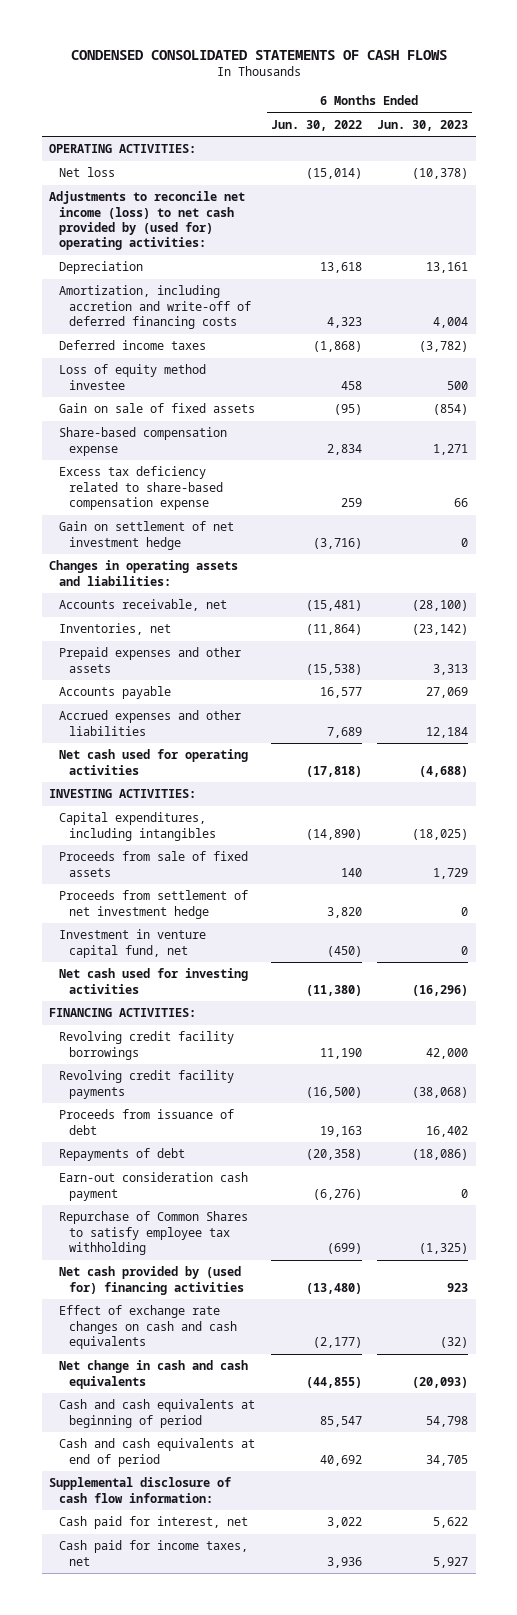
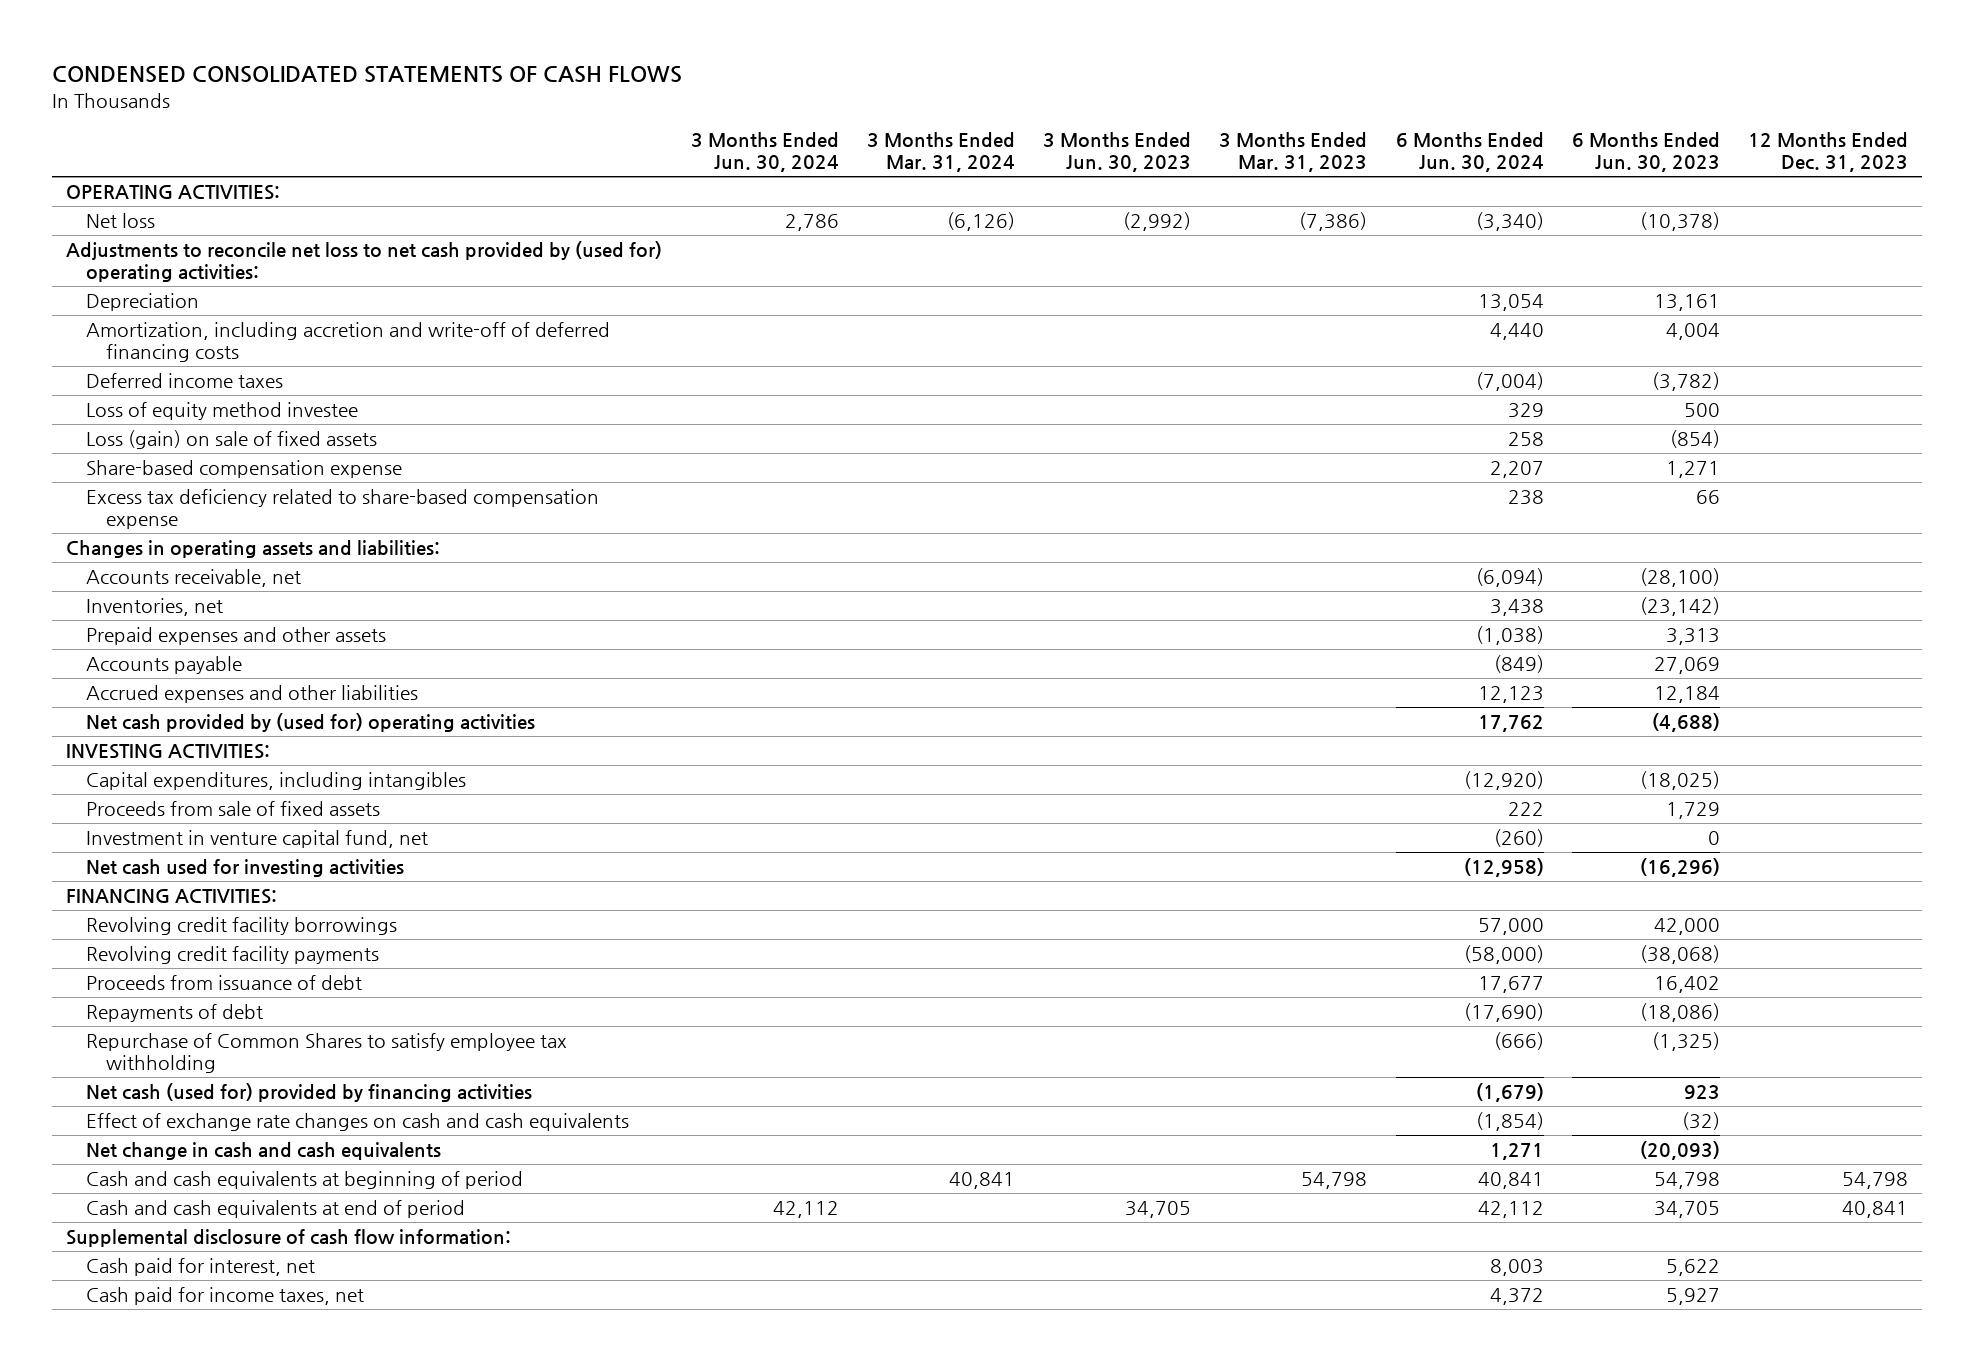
- | 6 Months Ended Jun. 30, 2022 | 6 Months Ended Jun. 30, 2023
+ | 3 Months Ended Jun. 30, 2024 | 3 Months Ended Mar. 31, 2024 | 3 Months Ended Jun. 30, 2023 | 3 Months Ended Mar. 31, 2023 | 6 Months Ended Jun. 30, 2024 | 6 Months Ended Jun. 30, 2023 | 12 Months Ended Dec. 31, 2023
- Adjustments to reconcile net income (loss) to net cash provided by (used for) operating activities:
+ Adjustments to reconcile net loss to net cash provided by (used for) operating activities:
- Gain on sale of fixed assets | (95) | (854)
+ Loss (gain) on sale of fixed assets | | | | | 258 | (854) |
- Gain on settlement of net investment hedge | (3,716) | 0
- Net cash used for operating activities | (17,818) | (4,688)
+ Net cash provided by (used for) operating activities | | | | | 17,762 | (4,688) |
- Proceeds from settlement of net investment hedge | 3,820 | 0
- Earn-out consideration cash payment | (6,276) | 0
- Net cash provided by (used for) financing activities | (13,480) | 923
+ Net cash (used for) provided by financing activities | | | | | (1,679) | 923 |

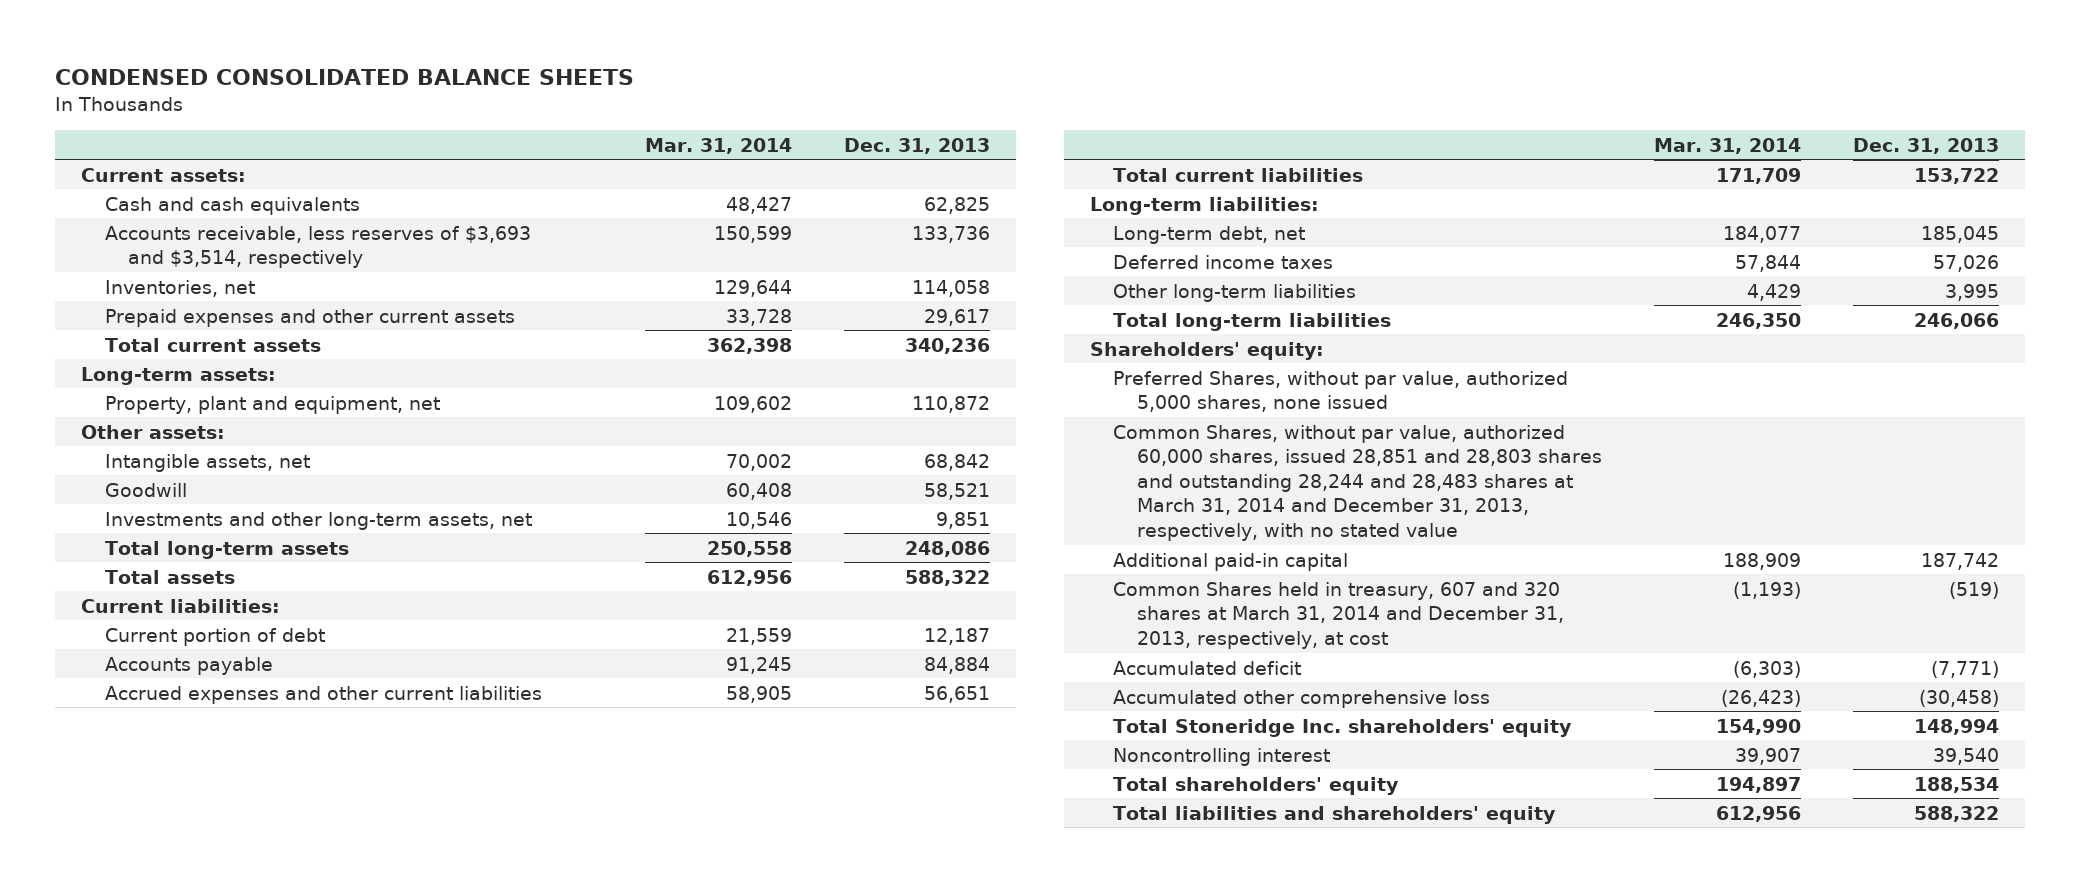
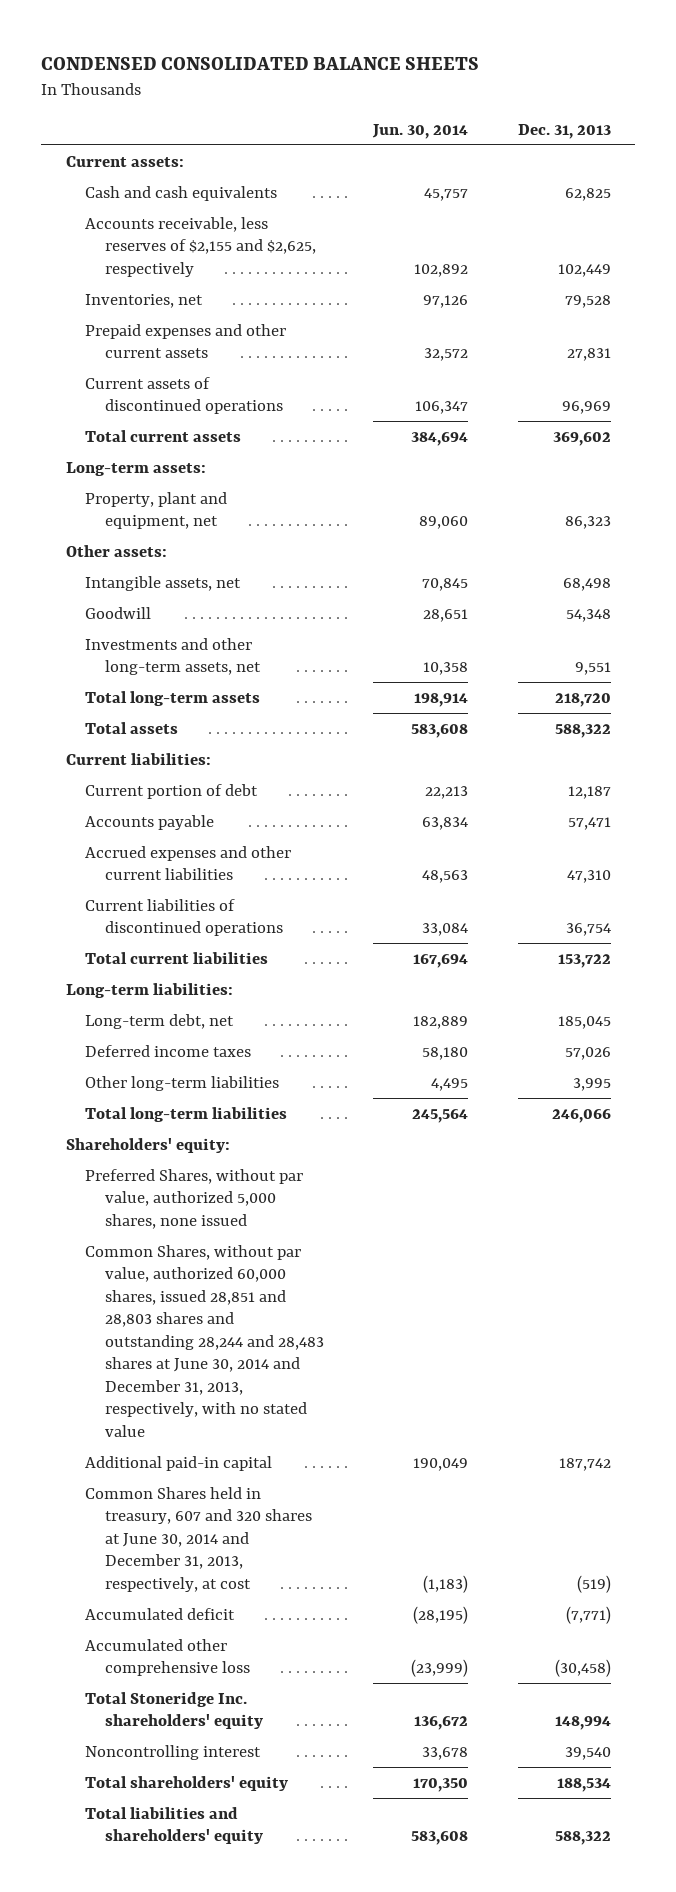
- | Mar. 31, 2014 | Dec. 31, 2013
+ | Jun. 30, 2014 | Dec. 31, 2013
- Accounts receivable, less reserves of $3,693 and $3,514, respectively | 150,599 | 133,736
- Inventories, net | 129,644 | 114,058
- Prepaid expenses and other current assets | 33,728 | 29,617
- Total current assets | 362,398 | 340,236
+ Accounts receivable, less reserves of $2,155 and $2,625, respectively | 102,892 | 102,449
+ Inventories, net | 97,126 | 79,528
+ Prepaid expenses and other current assets | 32,572 | 27,831
+ Current assets of discontinued operations | 106,347 | 96,969
+ Total current assets | 384,694 | 369,602
- Property, plant and equipment, net | 109,602 | 110,872
+ Property, plant and equipment, net | 89,060 | 86,323
- Intangible assets, net | 70,002 | 68,842
- Goodwill | 60,408 | 58,521
- Investments and other long-term assets, net | 10,546 | 9,851
- Total long-term assets | 250,558 | 248,086
+ Intangible assets, net | 70,845 | 68,498
+ Goodwill | 28,651 | 54,348
+ Investments and other long-term assets, net | 10,358 | 9,551
+ Total long-term assets | 198,914 | 218,720
- Accounts payable | 91,245 | 84,884
- Accrued expenses and other current liabilities | 58,905 | 56,651
+ Accounts payable | 63,834 | 57,471
+ Accrued expenses and other current liabilities | 48,563 | 47,310
+ Current liabilities of discontinued operations | 33,084 | 36,754
- Common Shares, without par value, authorized 60,000 shares, issued 28,851 and 28,803 shares and outstanding 28,244 and 28,483 shares at March 31, 2014 and December 31, 2013, respectively, with no stated value
+ Common Shares, without par value, authorized 60,000 shares, issued 28,851 and 28,803 shares and outstanding 28,244 and 28,483 shares at June 30, 2014 and December 31, 2013, respectively, with no stated value
- Common Shares held in treasury, 607 and 320 shares at March 31, 2014 and December 31, 2013, respectively, at cost | (1,193) | (519)
+ Common Shares held in treasury, 607 and 320 shares at June 30, 2014 and December 31, 2013, respectively, at cost | (1,183) | (519)

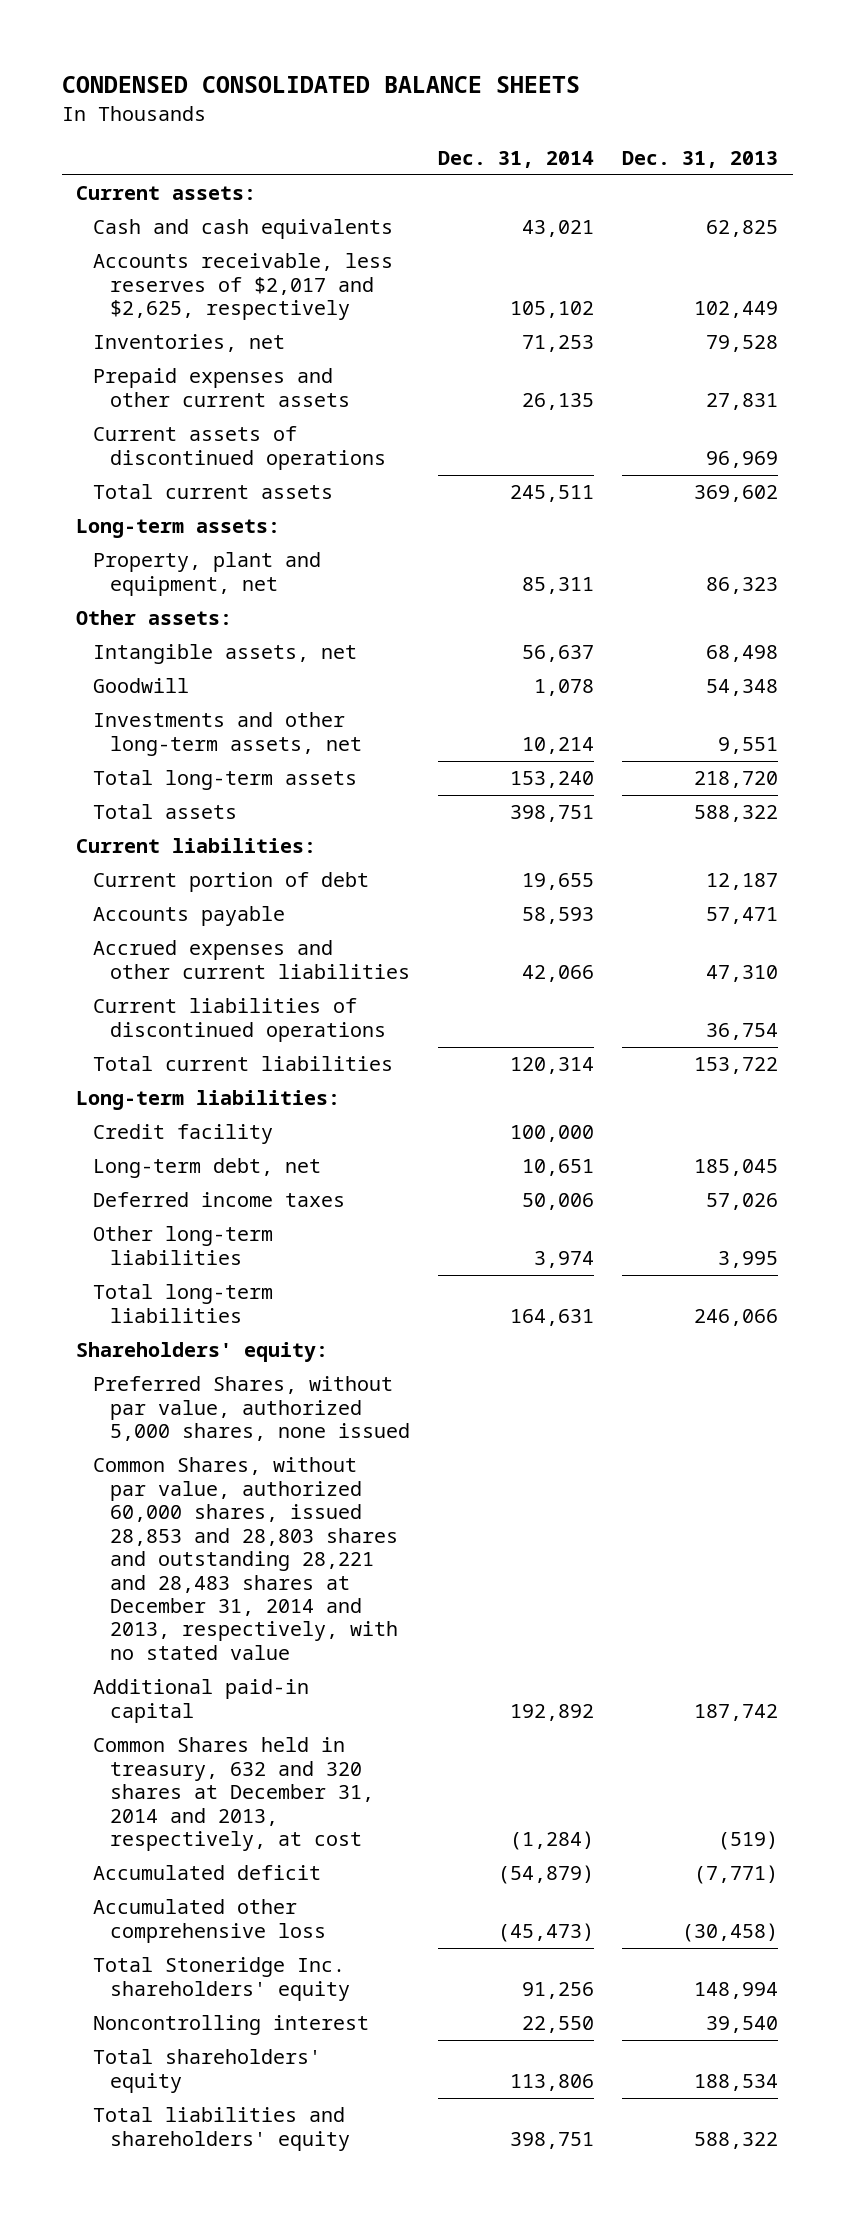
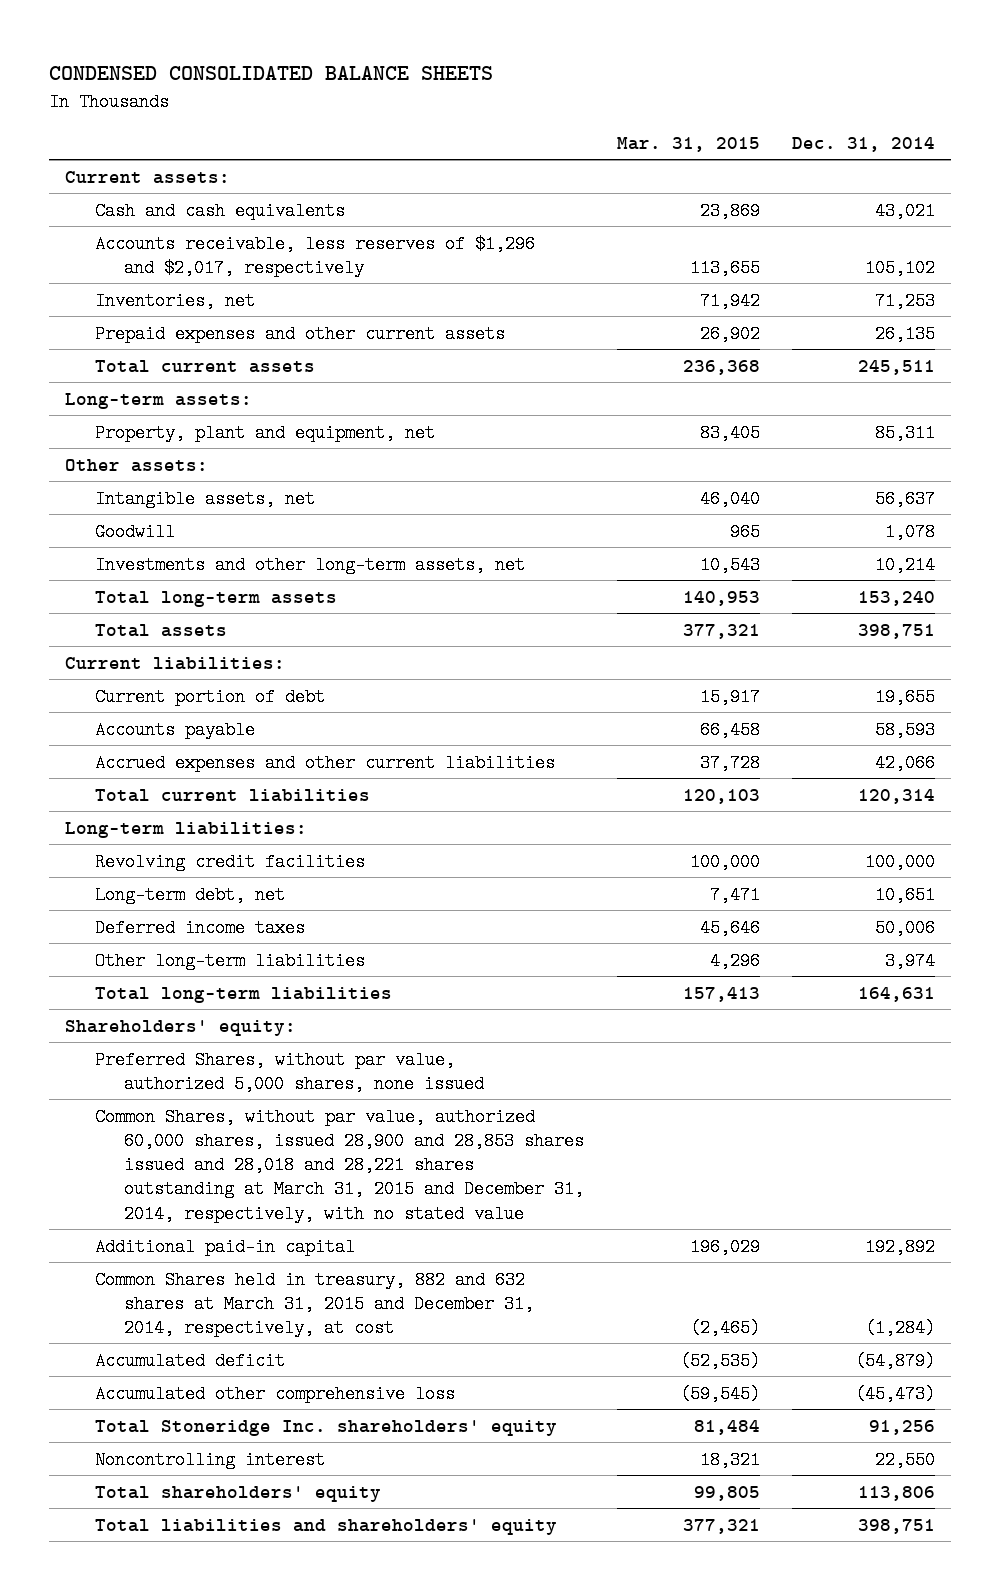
- | Dec. 31, 2014 | Dec. 31, 2013
+ | Mar. 31, 2015 | Dec. 31, 2014
- Accounts receivable, less reserves of $2,017 and $2,625, respectively | 105,102 | 102,449
+ Accounts receivable, less reserves of $1,296 and $2,017, respectively | 113,655 | 105,102
- Current assets of discontinued operations | | 96,969
- Current liabilities of discontinued operations | | 36,754
- Credit facility | 100,000 |
+ Revolving credit facilities | 100,000 | 100,000
- Common Shares, without par value, authorized 60,000 shares, issued 28,853 and 28,803 shares and outstanding 28,221 and 28,483 shares at December 31, 2014 and 2013, respectively, with no stated value
+ Common Shares, without par value, authorized 60,000 shares, issued 28,900 and 28,853 shares issued and 28,018 and 28,221 shares outstanding at March 31, 2015 and December 31, 2014, respectively, with no stated value
- Common Shares held in treasury, 632 and 320 shares at December 31, 2014 and 2013, respectively, at cost | (1,284) | (519)
+ Common Shares held in treasury, 882 and 632 shares at March 31, 2015 and December 31, 2014, respectively, at cost | (2,465) | (1,284)

